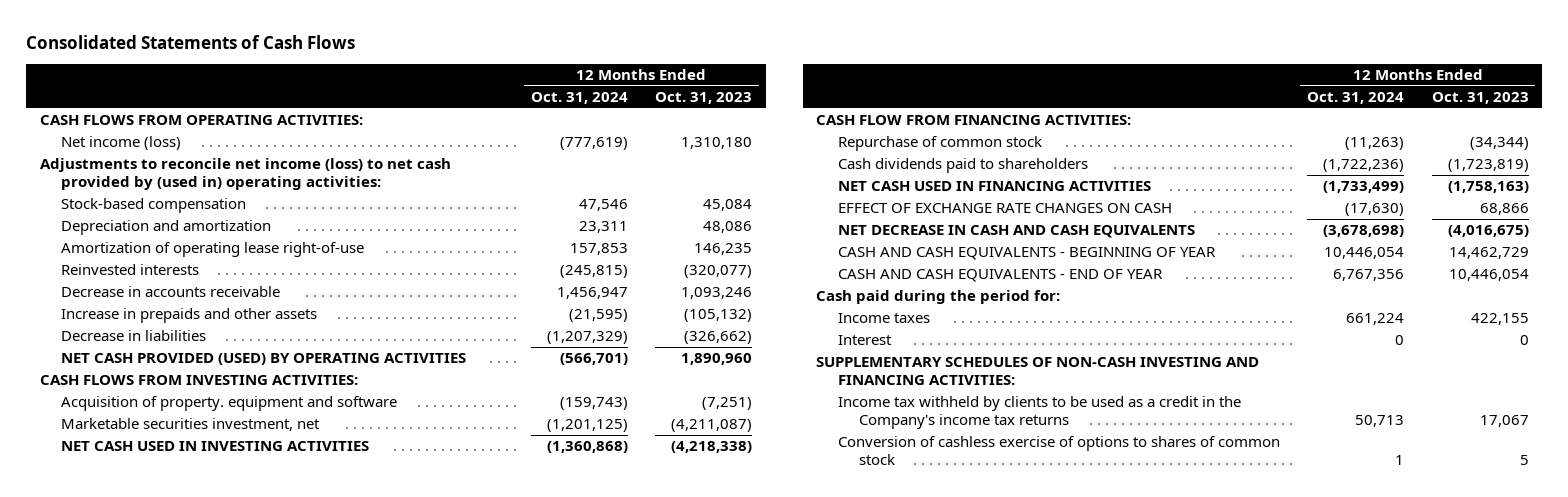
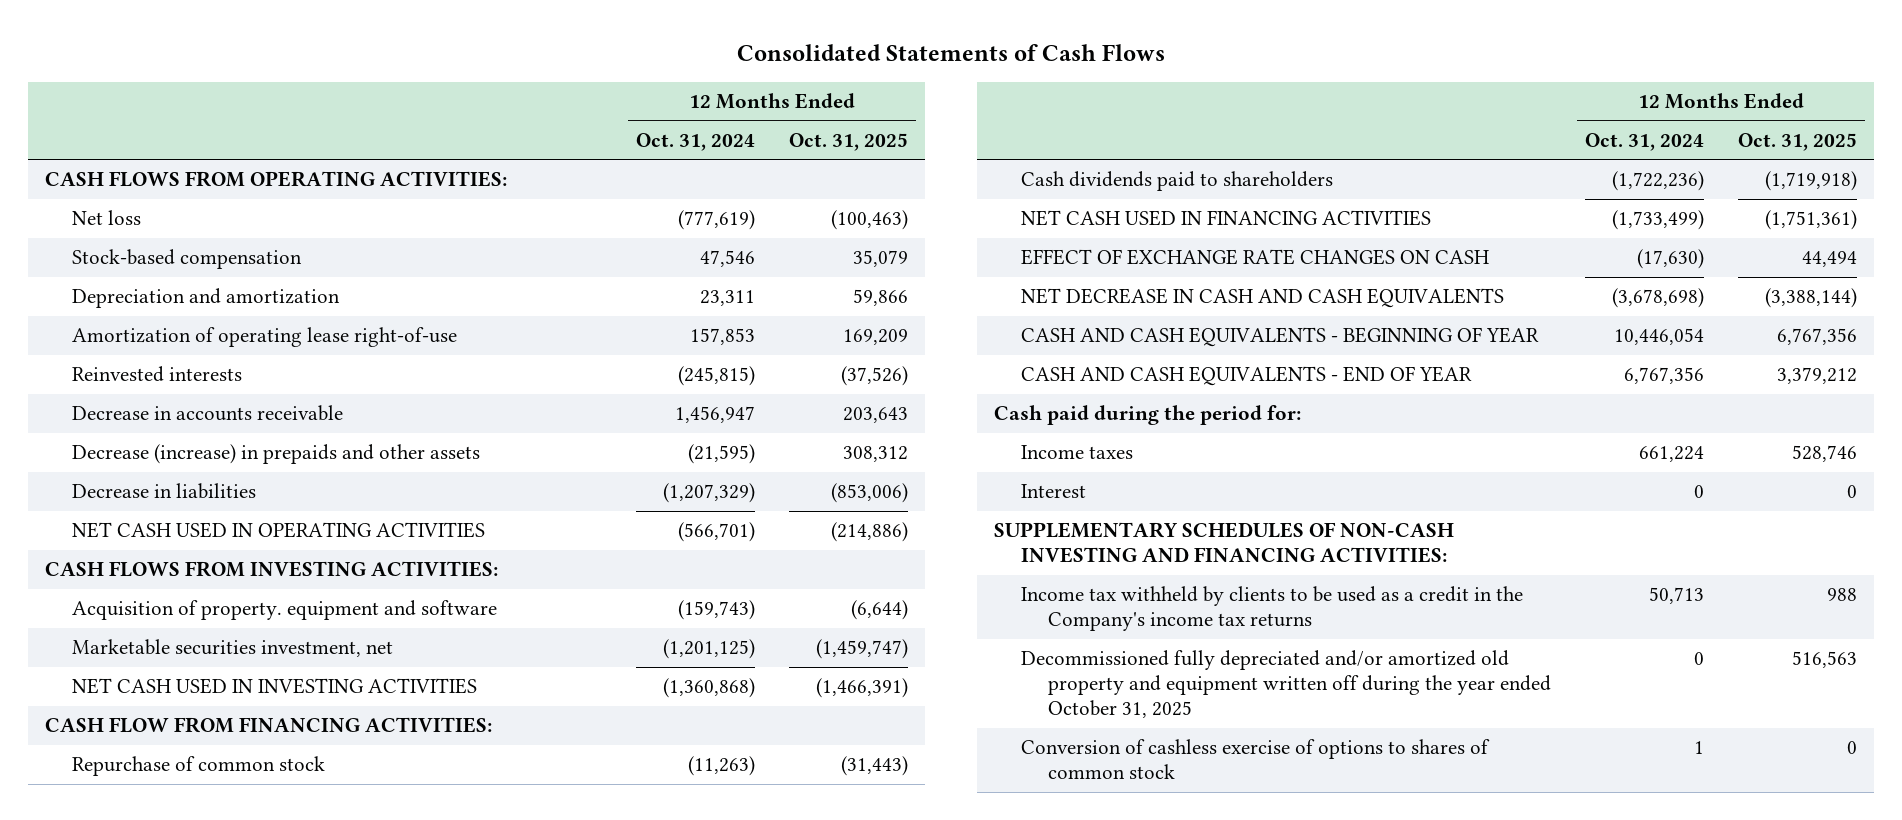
- | 12 Months Ended Oct. 31, 2024 | 12 Months Ended Oct. 31, 2023
+ | 12 Months Ended Oct. 31, 2024 | 12 Months Ended Oct. 31, 2025
- Net income (loss) | (777,619) | 1,310,180
- Adjustments to reconcile net income (loss) to net cash provided by (used in) operating activities:
+ Net loss | (777,619) | (100,463)
- Increase in prepaids and other assets | (21,595) | (105,132)
+ Decrease (increase) in prepaids and other assets | (21,595) | 308,312
- NET CASH PROVIDED (USED) BY OPERATING ACTIVITIES | (566,701) | 1,890,960
+ NET CASH USED IN OPERATING ACTIVITIES | (566,701) | (214,886)
+ Decommissioned fully depreciated and/or amortized old property and equipment written off during the year ended October 31, 2025 | 0 | 516,563

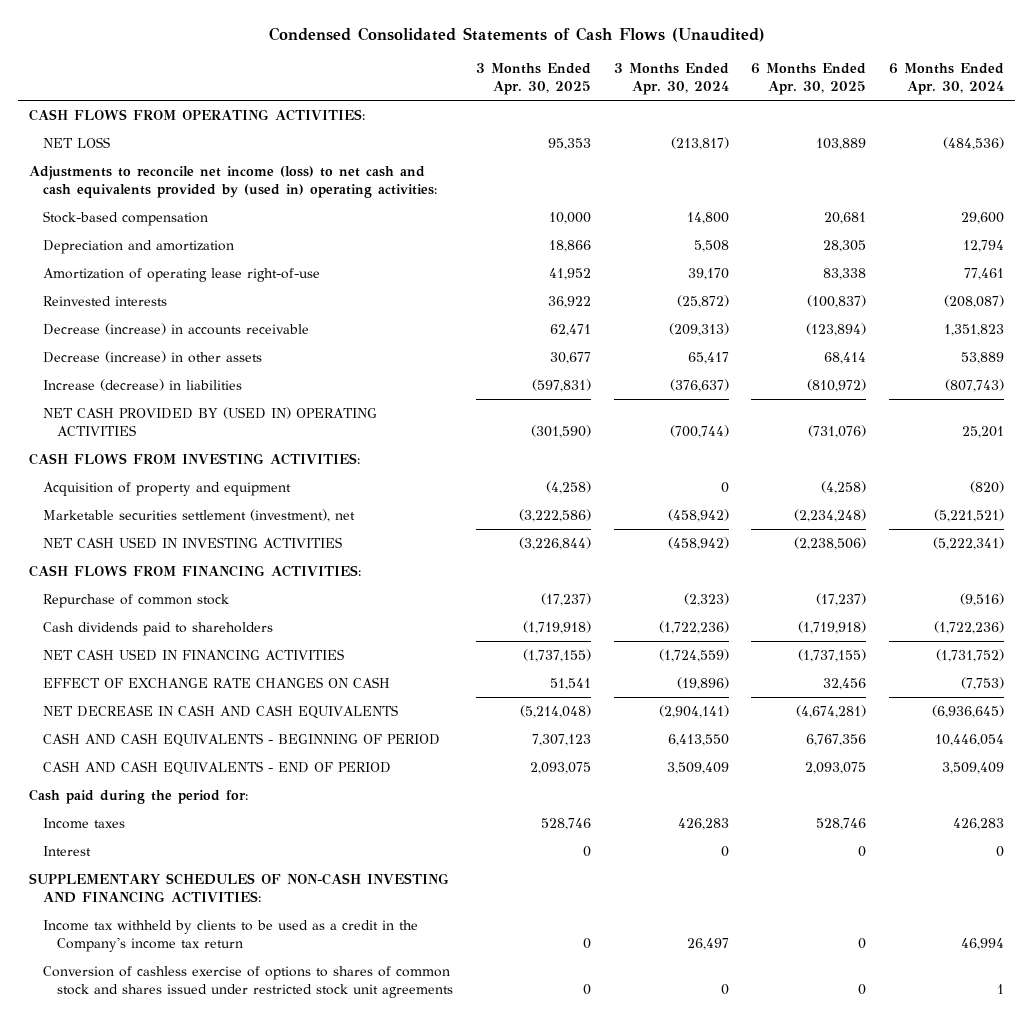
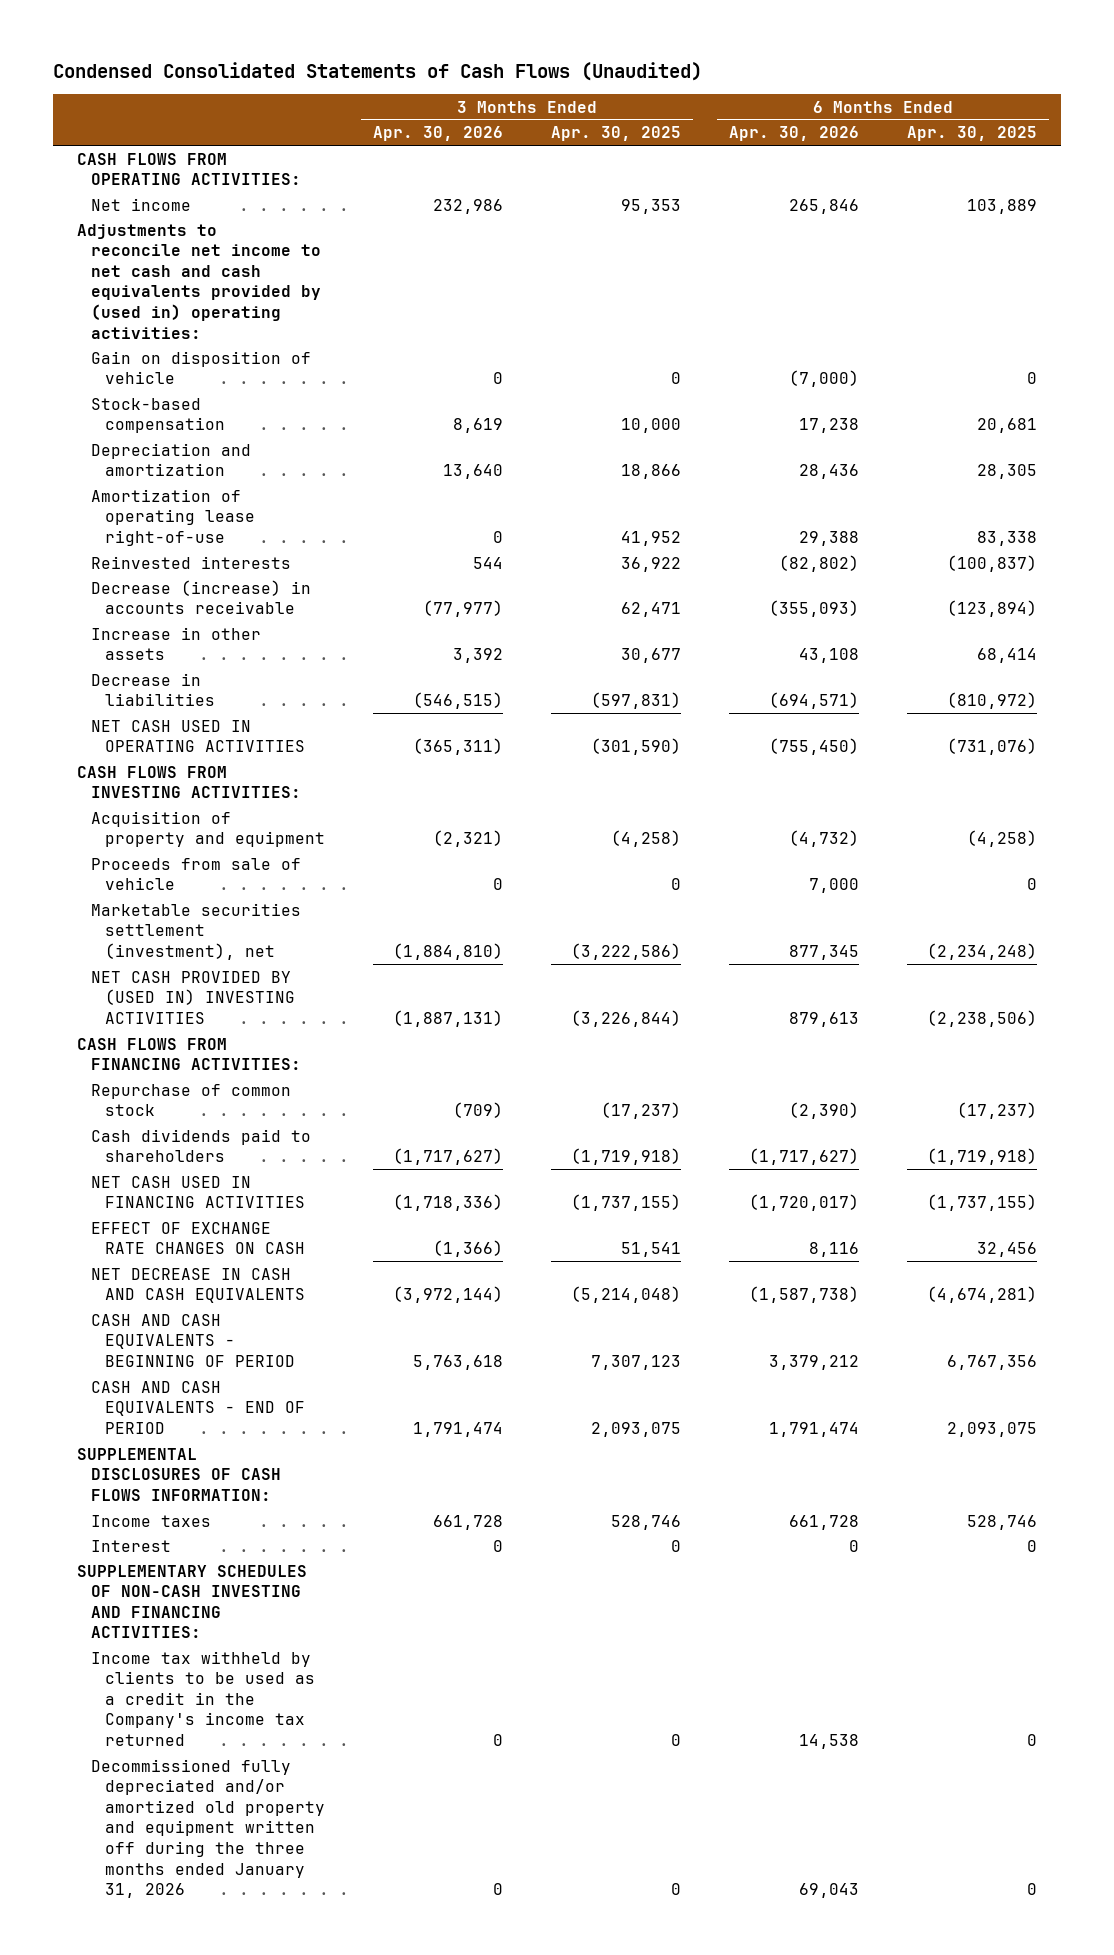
- | 3 Months Ended Apr. 30, 2025 | 3 Months Ended Apr. 30, 2024 | 6 Months Ended Apr. 30, 2025 | 6 Months Ended Apr. 30, 2024
+ | 3 Months Ended Apr. 30, 2026 | 3 Months Ended Apr. 30, 2025 | 6 Months Ended Apr. 30, 2026 | 6 Months Ended Apr. 30, 2025
- NET LOSS | 95,353 | (213,817) | 103,889 | (484,536)
- Adjustments to reconcile net income (loss) to net cash and cash equivalents provided by (used in) operating activities:
+ Net income | 232,986 | 95,353 | 265,846 | 103,889
+ Adjustments to reconcile net income to net cash and cash equivalents provided by (used in) operating activities:
+ Gain on disposition of vehicle | 0 | 0 | (7,000) | 0
- Decrease (increase) in other assets | 30,677 | 65,417 | 68,414 | 53,889
- Increase (decrease) in liabilities | (597,831) | (376,637) | (810,972) | (807,743)
- NET CASH PROVIDED BY (USED IN) OPERATING ACTIVITIES | (301,590) | (700,744) | (731,076) | 25,201
+ Increase in other assets | 3,392 | 30,677 | 43,108 | 68,414
+ Decrease in liabilities | (546,515) | (597,831) | (694,571) | (810,972)
+ NET CASH USED IN OPERATING ACTIVITIES | (365,311) | (301,590) | (755,450) | (731,076)
+ Proceeds from sale of vehicle | 0 | 0 | 7,000 | 0
- NET CASH USED IN INVESTING ACTIVITIES | (3,226,844) | (458,942) | (2,238,506) | (5,222,341)
+ NET CASH PROVIDED BY (USED IN) INVESTING ACTIVITIES | (1,887,131) | (3,226,844) | 879,613 | (2,238,506)
- Cash paid during the period for:
+ SUPPLEMENTAL DISCLOSURES OF CASH FLOWS INFORMATION:
- Income tax withheld by clients to be used as a credit in the Company's income tax return | 0 | 26,497 | 0 | 46,994
- Conversion of cashless exercise of options to shares of common stock and shares issued under restricted stock unit agreements | 0 | 0 | 0 | 1
+ Income tax withheld by clients to be used as a credit in the Company's income tax returned | 0 | 0 | 14,538 | 0
+ Decommissioned fully depreciated and/or amortized old property and equipment written off during the three months ended January 31, 2026 | 0 | 0 | 69,043 | 0

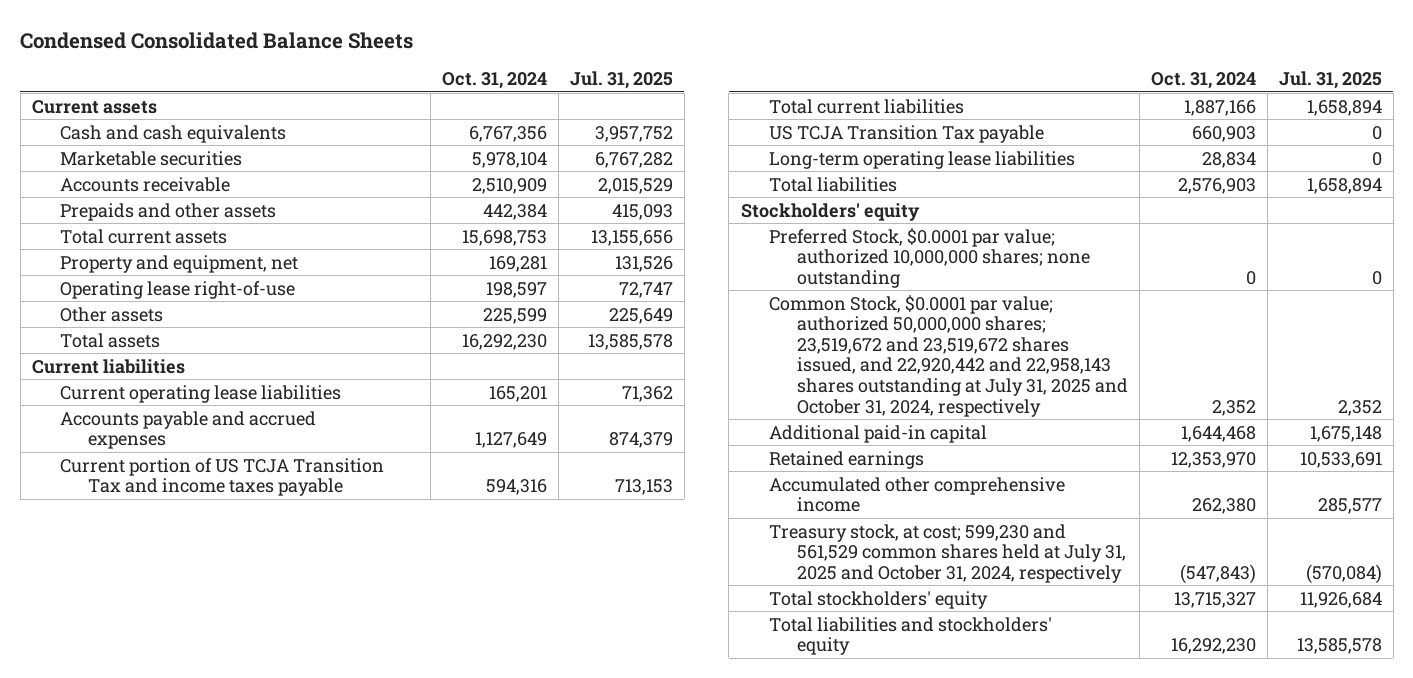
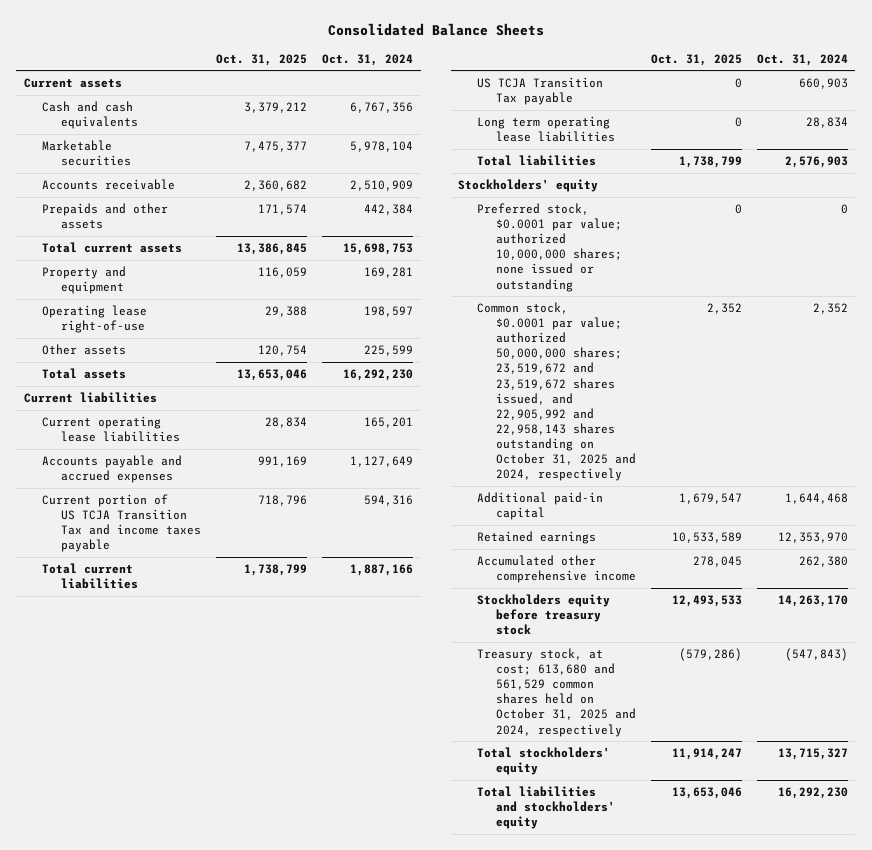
- Condensed Consolidated Balance Sheets
+ Consolidated Balance Sheets
- | Oct. 31, 2024 | Jul. 31, 2025
+ | Oct. 31, 2025 | Oct. 31, 2024
- Property and equipment, net | 169,281 | 131,526
+ Property and equipment | 116,059 | 169,281
- Long-term operating lease liabilities | 28,834 | 0
+ Long term operating lease liabilities | 0 | 28,834
- Preferred Stock, $0.0001 par value; authorized 10,000,000 shares; none outstanding | 0 | 0
- Common Stock, $0.0001 par value; authorized 50,000,000 shares; 23,519,672 and 23,519,672 shares issued, and 22,920,442 and 22,958,143 shares outstanding at July 31, 2025 and October 31, 2024, respectively | 2,352 | 2,352
+ Preferred stock, $0.0001 par value; authorized 10,000,000 shares; none issued or outstanding | 0 | 0
+ Common stock, $0.0001 par value; authorized 50,000,000 shares; 23,519,672 and 23,519,672 shares issued, and 22,905,992 and 22,958,143 shares outstanding on October 31, 2025 and 2024, respectively | 2,352 | 2,352
- Treasury stock, at cost; 599,230 and 561,529 common shares held at July 31, 2025 and October 31, 2024, respectively | (547,843) | (570,084)
+ Stockholders equity before treasury stock | 12,493,533 | 14,263,170
+ Treasury stock, at cost; 613,680 and 561,529 common shares held on October 31, 2025 and 2024, respectively | (579,286) | (547,843)

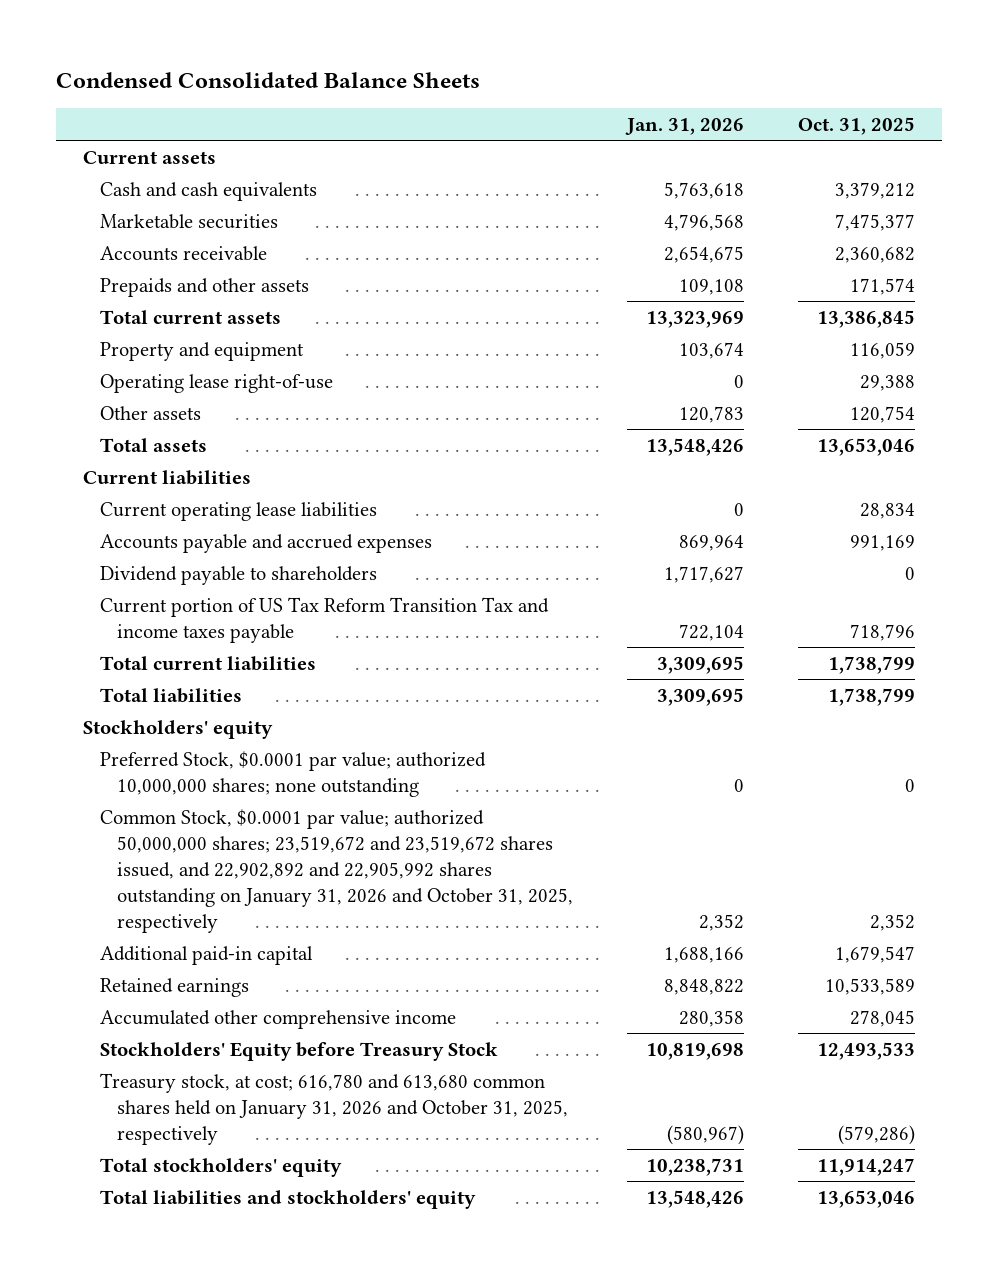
- Consolidated Balance Sheets
+ Condensed Consolidated Balance Sheets
- | Oct. 31, 2025 | Oct. 31, 2024
+ | Jan. 31, 2026 | Oct. 31, 2025
- Current portion of US TCJA Transition Tax and income taxes payable | 718,796 | 594,316
+ Dividend payable to shareholders | 1,717,627 | 0
+ Current portion of US Tax Reform Transition Tax and income taxes payable | 722,104 | 718,796
- US TCJA Transition Tax payable | 0 | 660,903
- Long term operating lease liabilities | 0 | 28,834
- Preferred stock, $0.0001 par value; authorized 10,000,000 shares; none issued or outstanding | 0 | 0
- Common stock, $0.0001 par value; authorized 50,000,000 shares; 23,519,672 and 23,519,672 shares issued, and 22,905,992 and 22,958,143 shares outstanding on October 31, 2025 and 2024, respectively | 2,352 | 2,352
+ Preferred Stock, $0.0001 par value; authorized 10,000,000 shares; none outstanding | 0 | 0
+ Common Stock, $0.0001 par value; authorized 50,000,000 shares; 23,519,672 and 23,519,672 shares issued, and 22,902,892 and 22,905,992 shares outstanding on January 31, 2026 and October 31, 2025, respectively | 2,352 | 2,352
- Stockholders equity before treasury stock | 12,493,533 | 14,263,170
- Treasury stock, at cost; 613,680 and 561,529 common shares held on October 31, 2025 and 2024, respectively | (579,286) | (547,843)
+ Stockholders' Equity before Treasury Stock | 10,819,698 | 12,493,533
+ Treasury stock, at cost; 616,780 and 613,680 common shares held on January 31, 2026 and October 31, 2025, respectively | (580,967) | (579,286)

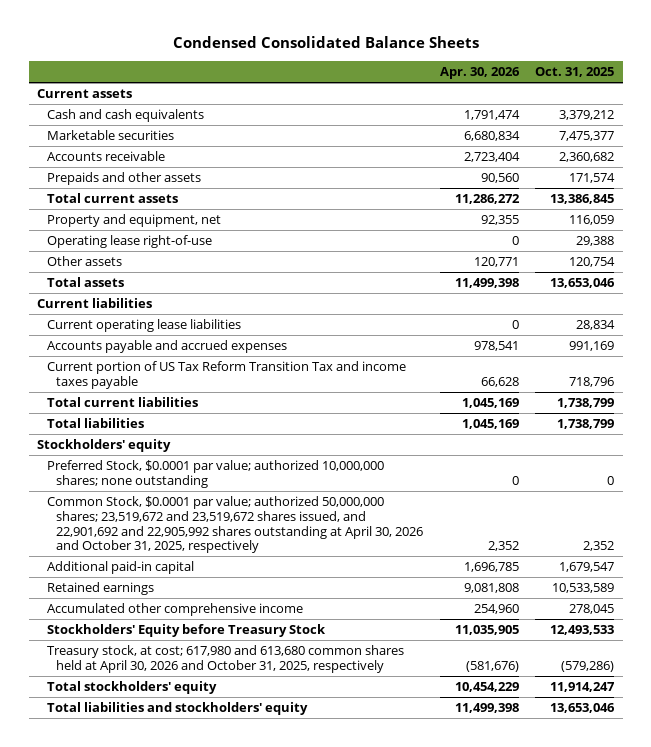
- | Jan. 31, 2026 | Oct. 31, 2025
+ | Apr. 30, 2026 | Oct. 31, 2025
- Property and equipment | 103,674 | 116,059
+ Property and equipment, net | 92,355 | 116,059
- Dividend payable to shareholders | 1,717,627 | 0
- Common Stock, $0.0001 par value; authorized 50,000,000 shares; 23,519,672 and 23,519,672 shares issued, and 22,902,892 and 22,905,992 shares outstanding on January 31, 2026 and October 31, 2025, respectively | 2,352 | 2,352
+ Common Stock, $0.0001 par value; authorized 50,000,000 shares; 23,519,672 and 23,519,672 shares issued, and 22,901,692 and 22,905,992 shares outstanding at April 30, 2026 and October 31, 2025, respectively | 2,352 | 2,352
- Treasury stock, at cost; 616,780 and 613,680 common shares held on January 31, 2026 and October 31, 2025, respectively | (580,967) | (579,286)
+ Treasury stock, at cost; 617,980 and 613,680 common shares held at April 30, 2026 and October 31, 2025, respectively | (581,676) | (579,286)

